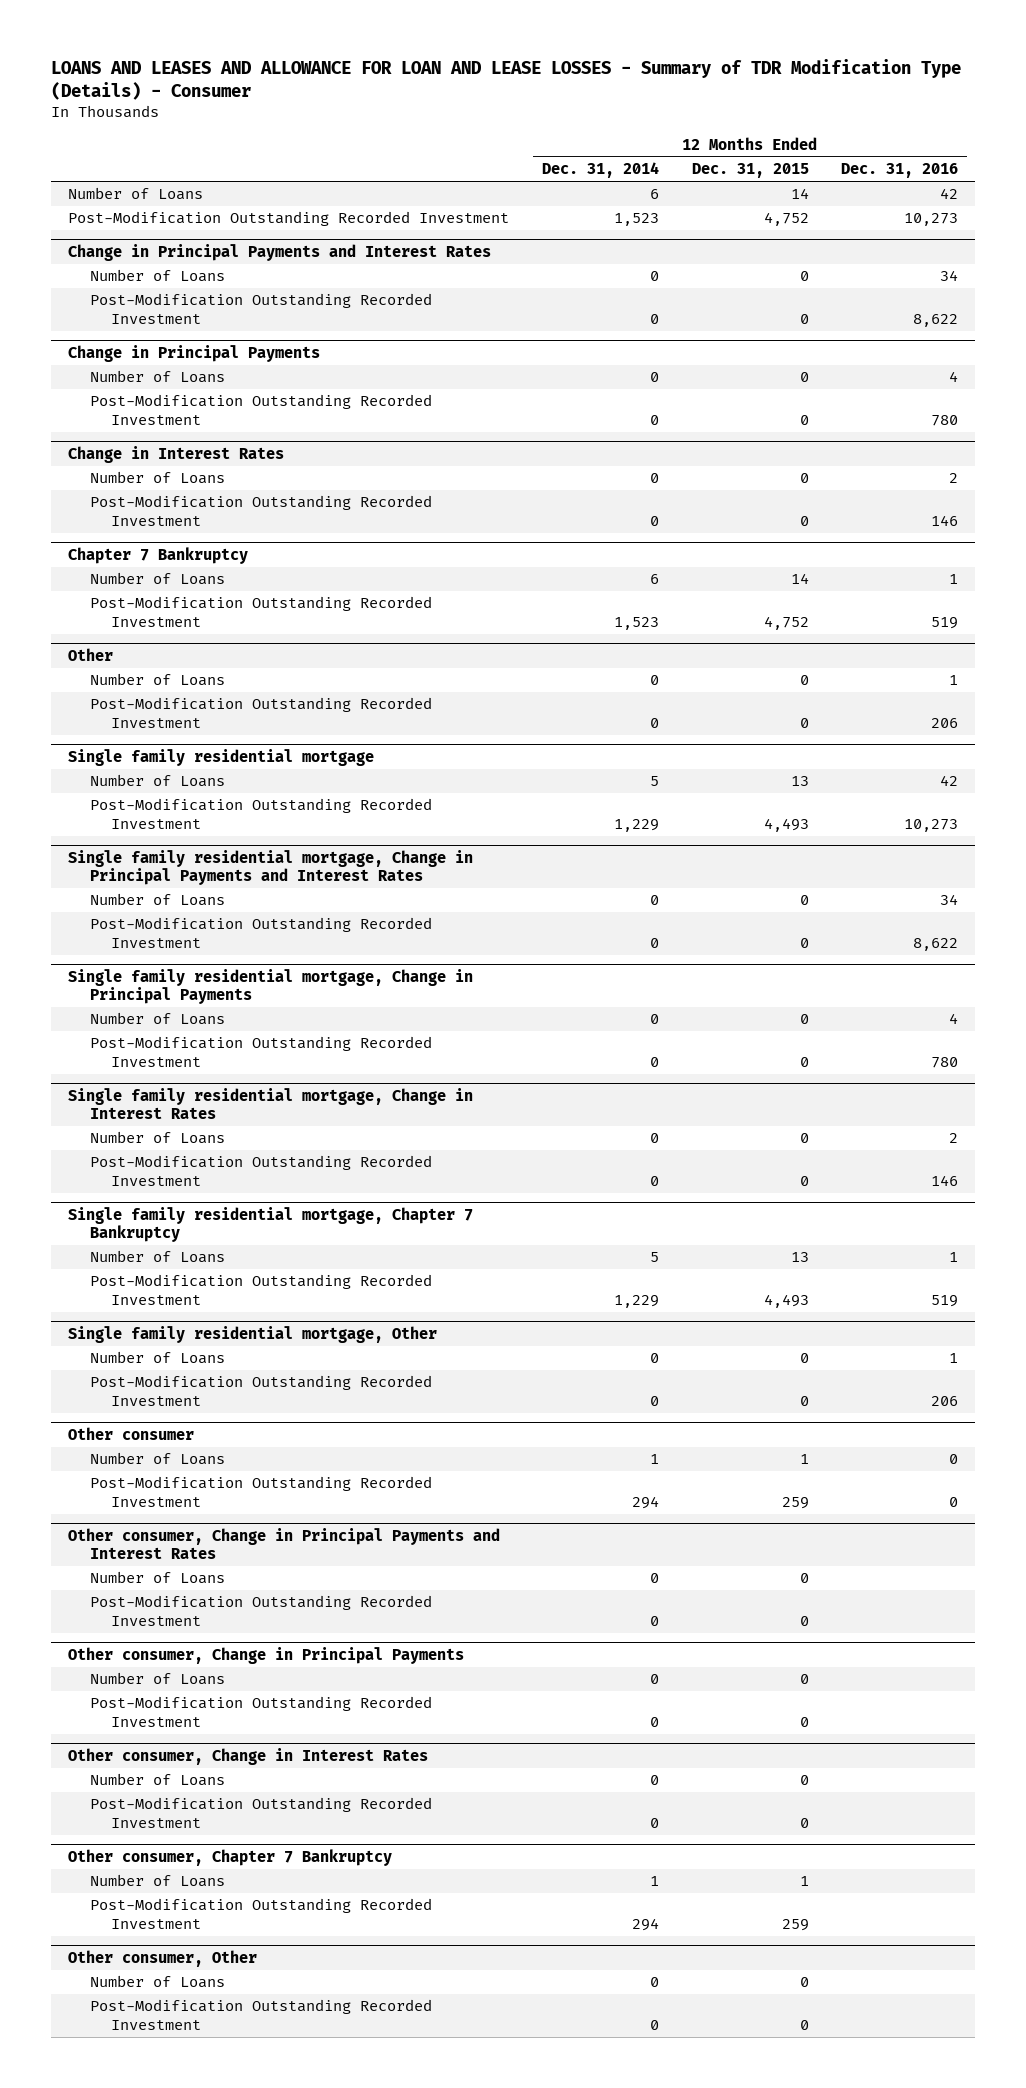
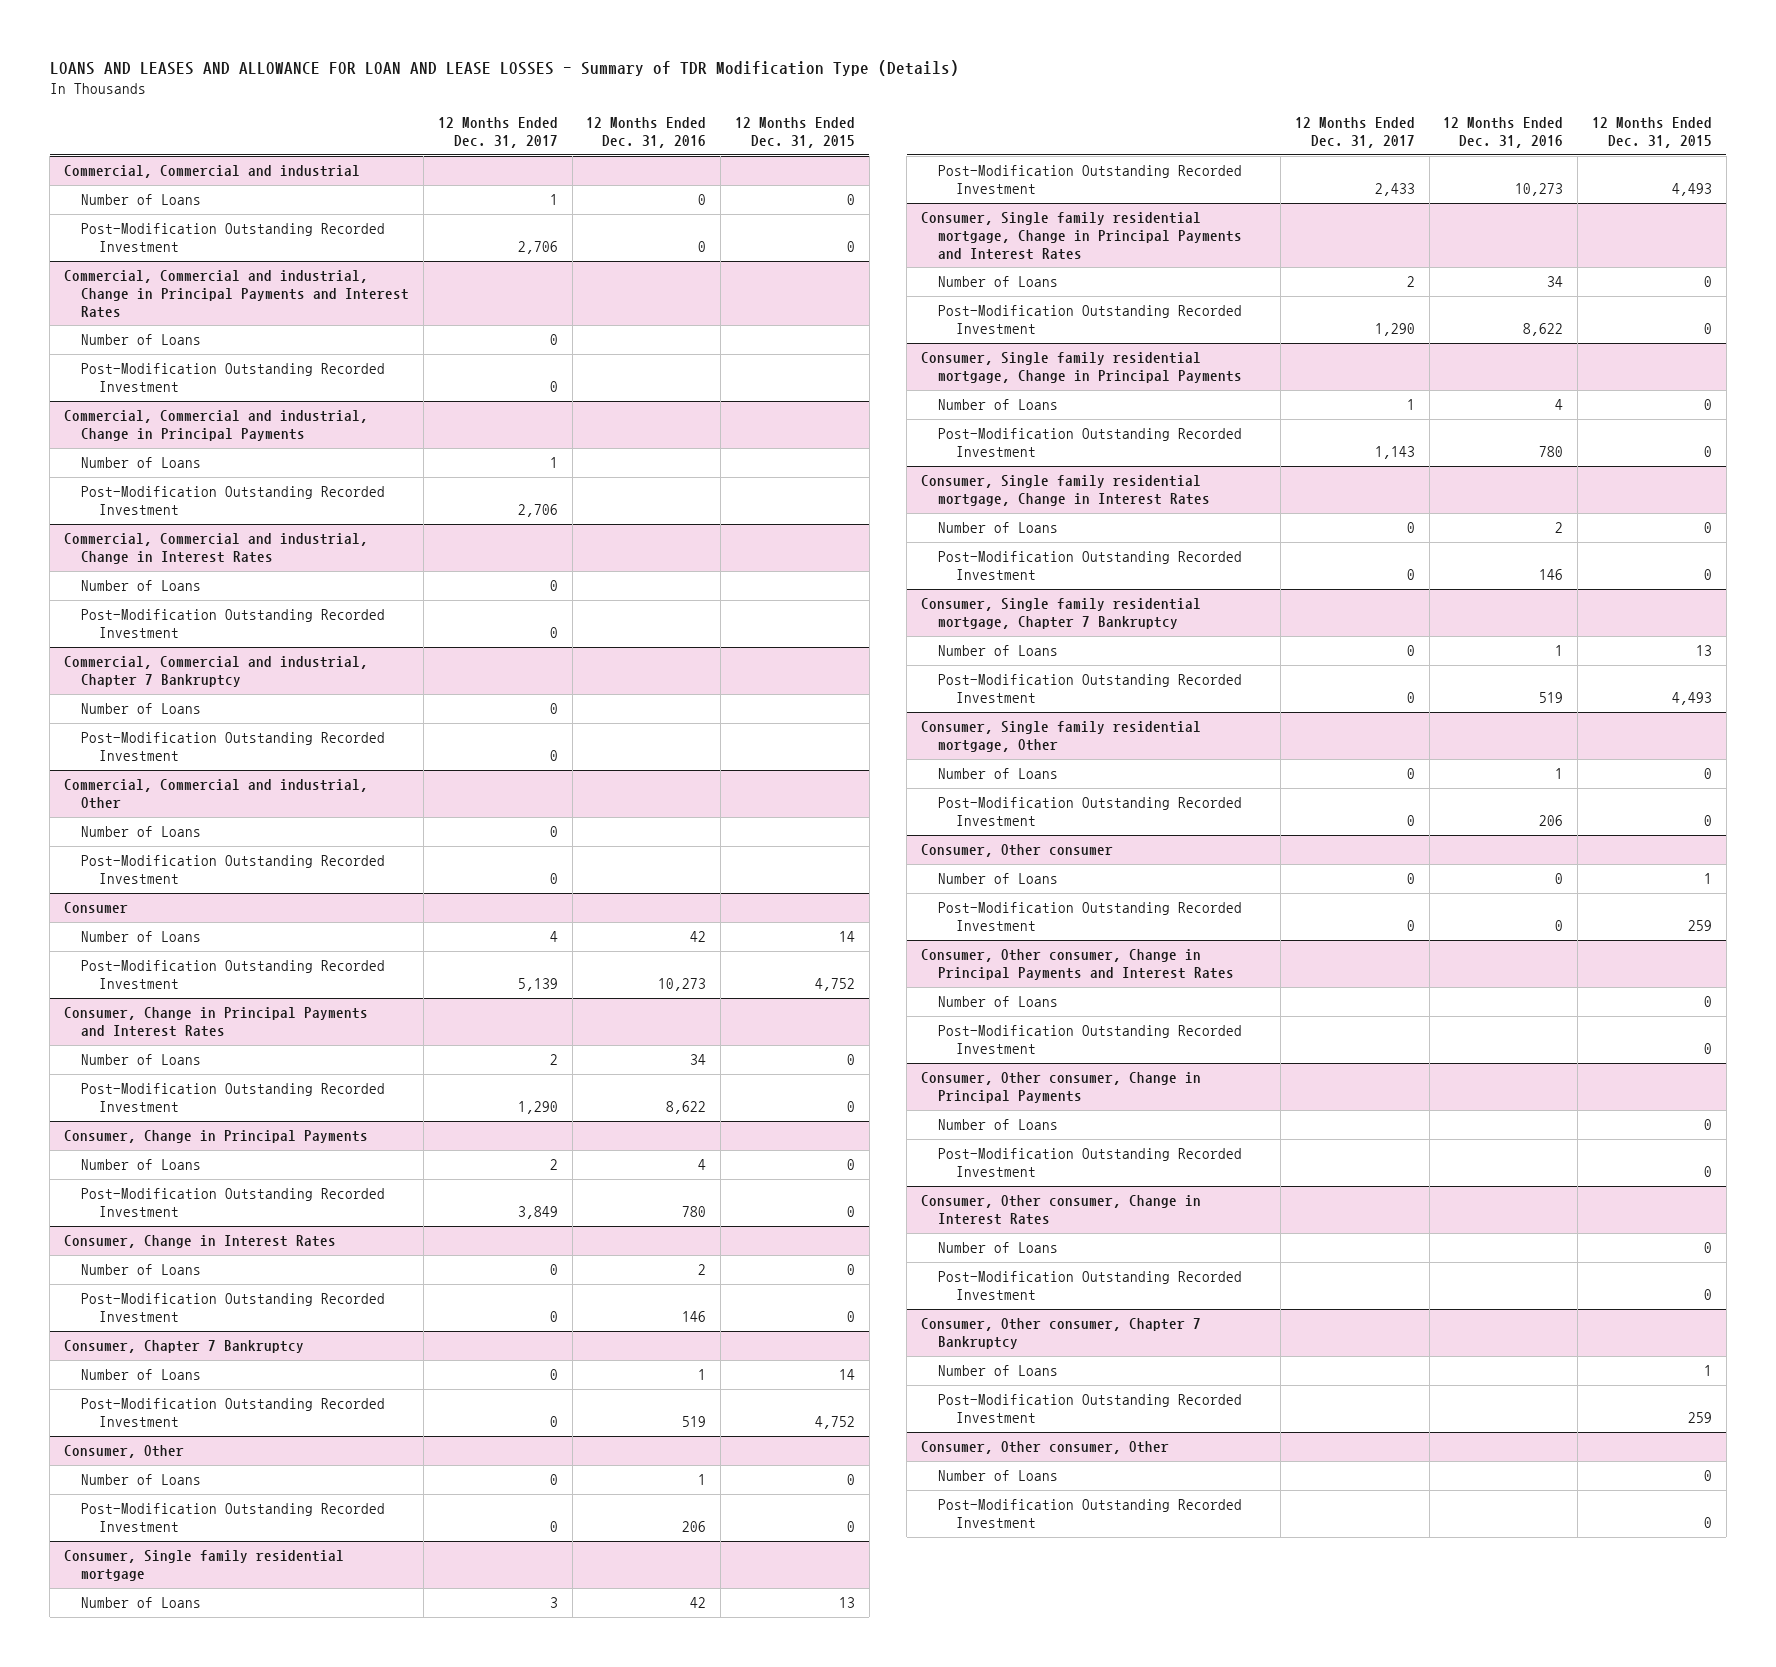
- LOANS AND LEASES AND ALLOWANCE FOR LOAN AND LEASE LOSSES - Summary of TDR Modification Type (Details) - Consumer
+ LOANS AND LEASES AND ALLOWANCE FOR LOAN AND LEASE LOSSES - Summary of TDR Modification Type (Details)
- | 12 Months Ended Dec. 31, 2014 | 12 Months Ended Dec. 31, 2015 | 12 Months Ended Dec. 31, 2016
+ | 12 Months Ended Dec. 31, 2017 | 12 Months Ended Dec. 31, 2016 | 12 Months Ended Dec. 31, 2015
+ Commercial, Commercial and industrial
+ Number of Loans | 1 | 0 | 0
+ Post-Modification Outstanding Recorded Investment | 2,706 | 0 | 0
+ Commercial, Commercial and industrial, Change in Principal Payments and Interest Rates
+ Number of Loans | 0 | |
+ Post-Modification Outstanding Recorded Investment | 0 | |
+ Commercial, Commercial and industrial, Change in Principal Payments
+ Number of Loans | 1 | |
+ Post-Modification Outstanding Recorded Investment | 2,706 | |
+ Commercial, Commercial and industrial, Change in Interest Rates
+ Number of Loans | 0 | |
+ Post-Modification Outstanding Recorded Investment | 0 | |
+ Commercial, Commercial and industrial, Chapter 7 Bankruptcy
+ Number of Loans | 0 | |
+ Post-Modification Outstanding Recorded Investment | 0 | |
+ Commercial, Commercial and industrial, Other
+ Number of Loans | 0 | |
+ Post-Modification Outstanding Recorded Investment | 0 | |
+ Consumer
- Change in Principal Payments and Interest Rates
+ Consumer, Change in Principal Payments and Interest Rates
- Change in Principal Payments
+ Consumer, Change in Principal Payments
- Change in Interest Rates
+ Consumer, Change in Interest Rates
- Chapter 7 Bankruptcy
+ Consumer, Chapter 7 Bankruptcy
- Other
+ Consumer, Other
- Single family residential mortgage
+ Consumer, Single family residential mortgage
- Single family residential mortgage, Change in Principal Payments and Interest Rates
+ Consumer, Single family residential mortgage, Change in Principal Payments and Interest Rates
- Single family residential mortgage, Change in Principal Payments
+ Consumer, Single family residential mortgage, Change in Principal Payments
- Single family residential mortgage, Change in Interest Rates
+ Consumer, Single family residential mortgage, Change in Interest Rates
- Single family residential mortgage, Chapter 7 Bankruptcy
+ Consumer, Single family residential mortgage, Chapter 7 Bankruptcy
- Single family residential mortgage, Other
+ Consumer, Single family residential mortgage, Other
- Other consumer
+ Consumer, Other consumer
- Other consumer, Change in Principal Payments and Interest Rates
+ Consumer, Other consumer, Change in Principal Payments and Interest Rates
- Other consumer, Change in Principal Payments
+ Consumer, Other consumer, Change in Principal Payments
- Other consumer, Change in Interest Rates
+ Consumer, Other consumer, Change in Interest Rates
- Other consumer, Chapter 7 Bankruptcy
+ Consumer, Other consumer, Chapter 7 Bankruptcy
- Other consumer, Other
+ Consumer, Other consumer, Other

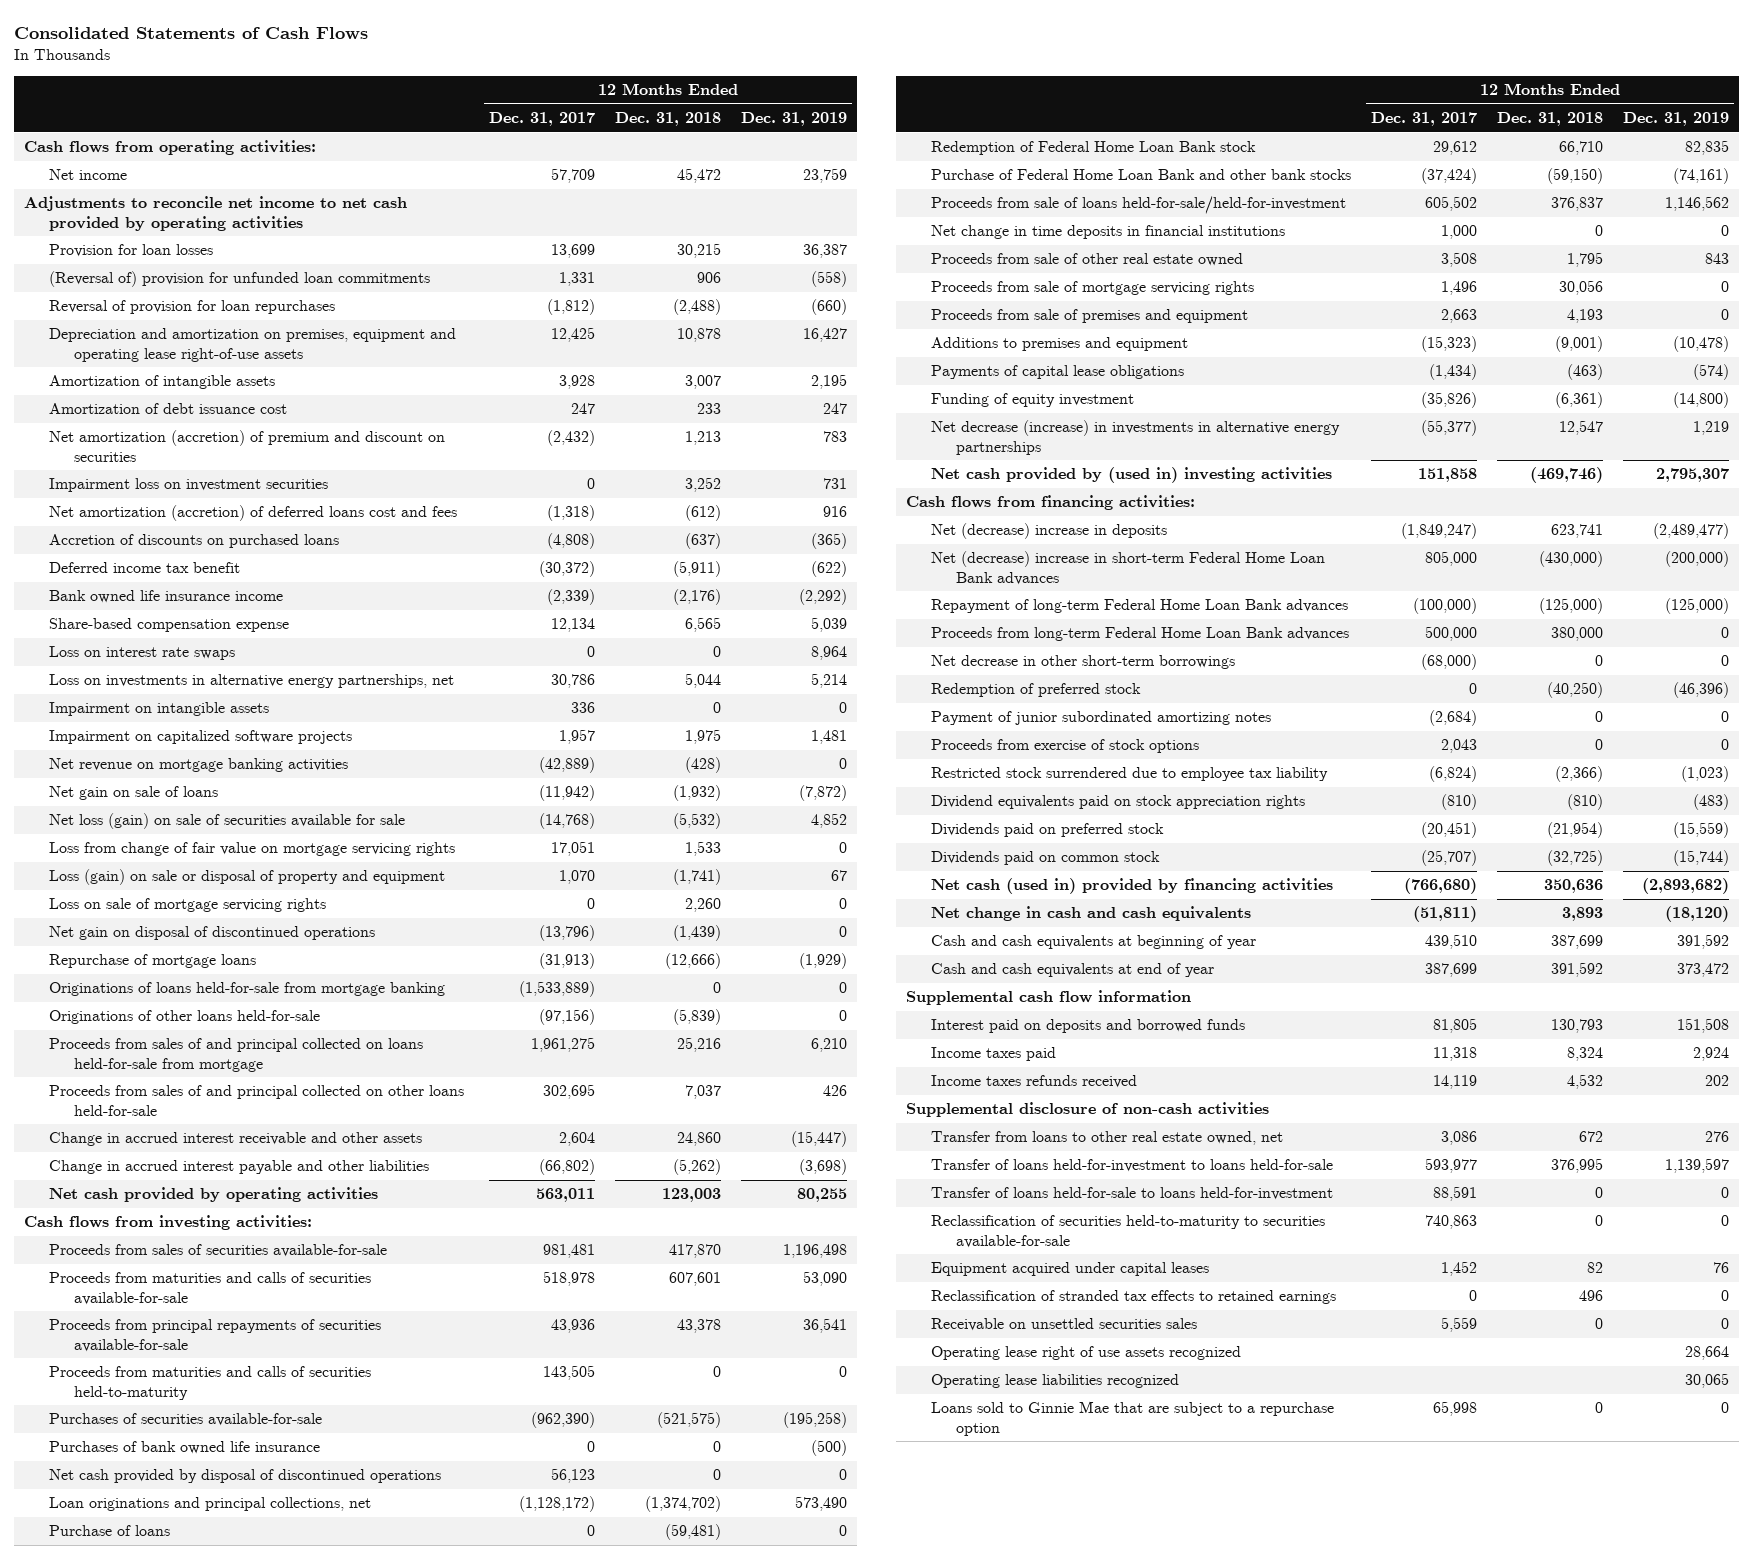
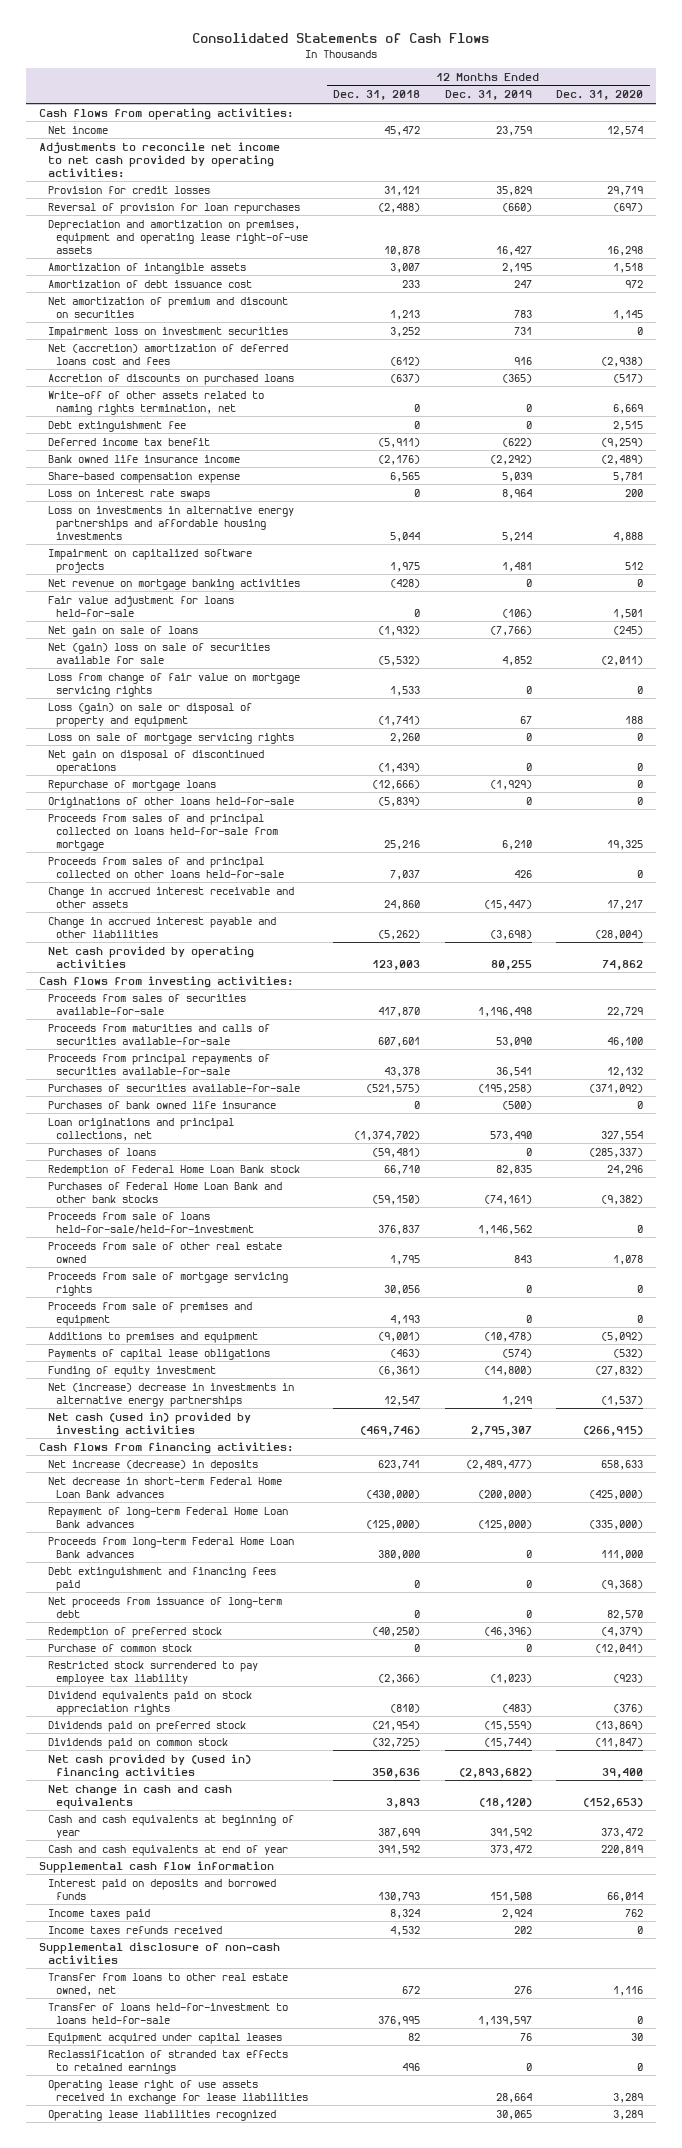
- | 12 Months Ended Dec. 31, 2017 | 12 Months Ended Dec. 31, 2018 | 12 Months Ended Dec. 31, 2019
+ | 12 Months Ended Dec. 31, 2018 | 12 Months Ended Dec. 31, 2019 | 12 Months Ended Dec. 31, 2020
- Adjustments to reconcile net income to net cash provided by operating activities
- Provision for loan losses | 13,699 | 30,215 | 36,387
- (Reversal of) provision for unfunded loan commitments | 1,331 | 906 | (558)
+ Adjustments to reconcile net income to net cash provided by operating activities:
+ Provision for credit losses | 31,121 | 35,829 | 29,719
- Net amortization (accretion) of premium and discount on securities | (2,432) | 1,213 | 783
+ Net amortization of premium and discount on securities | 1,213 | 783 | 1,145
- Net amortization (accretion) of deferred loans cost and fees | (1,318) | (612) | 916
+ Net (accretion) amortization of deferred loans cost and fees | (612) | 916 | (2,938)
+ Write-off of other assets related to naming rights termination, net | 0 | 0 | 6,669
+ Debt extinguishment fee | 0 | 0 | 2,515
- Loss on investments in alternative energy partnerships, net | 30,786 | 5,044 | 5,214
- Impairment on intangible assets | 336 | 0 | 0
+ Loss on investments in alternative energy partnerships and affordable housing investments | 5,044 | 5,214 | 4,888
- Net gain on sale of loans | (11,942) | (1,932) | (7,872)
- Net loss (gain) on sale of securities available for sale | (14,768) | (5,532) | 4,852
+ Fair value adjustment for loans held-for-sale | 0 | (106) | 1,501
+ Net gain on sale of loans | (1,932) | (7,766) | (245)
+ Net (gain) loss on sale of securities available for sale | (5,532) | 4,852 | (2,011)
- Originations of loans held-for-sale from mortgage banking | (1,533,889) | 0 | 0
- Proceeds from maturities and calls of securities held-to-maturity | 143,505 | 0 | 0
- Net cash provided by disposal of discontinued operations | 56,123 | 0 | 0
- Purchase of loans | 0 | (59,481) | 0
+ Purchases of loans | (59,481) | 0 | (285,337)
- Purchase of Federal Home Loan Bank and other bank stocks | (37,424) | (59,150) | (74,161)
+ Purchases of Federal Home Loan Bank and other bank stocks | (59,150) | (74,161) | (9,382)
- Net change in time deposits in financial institutions | 1,000 | 0 | 0
- Net decrease (increase) in investments in alternative energy partnerships | (55,377) | 12,547 | 1,219
- Net cash provided by (used in) investing activities | 151,858 | (469,746) | 2,795,307
+ Net (increase) decrease in investments in alternative energy partnerships | 12,547 | 1,219 | (1,537)
+ Net cash (used in) provided by investing activities | (469,746) | 2,795,307 | (266,915)
- Net (decrease) increase in deposits | (1,849,247) | 623,741 | (2,489,477)
- Net (decrease) increase in short-term Federal Home Loan Bank advances | 805,000 | (430,000) | (200,000)
+ Net increase (decrease) in deposits | 623,741 | (2,489,477) | 658,633
+ Net decrease in short-term Federal Home Loan Bank advances | (430,000) | (200,000) | (425,000)
- Net decrease in other short-term borrowings | (68,000) | 0 | 0
+ Debt extinguishment and financing fees paid | 0 | 0 | (9,368)
+ Net proceeds from issuance of long-term debt | 0 | 0 | 82,570
- Payment of junior subordinated amortizing notes | (2,684) | 0 | 0
- Proceeds from exercise of stock options | 2,043 | 0 | 0
- Restricted stock surrendered due to employee tax liability | (6,824) | (2,366) | (1,023)
+ Purchase of common stock | 0 | 0 | (12,041)
+ Restricted stock surrendered to pay employee tax liability | (2,366) | (1,023) | (923)
- Net cash (used in) provided by financing activities | (766,680) | 350,636 | (2,893,682)
+ Net cash provided by (used in) financing activities | 350,636 | (2,893,682) | 39,400
- Transfer of loans held-for-sale to loans held-for-investment | 88,591 | 0 | 0
- Reclassification of securities held-to-maturity to securities available-for-sale | 740,863 | 0 | 0
- Receivable on unsettled securities sales | 5,559 | 0 | 0
- Operating lease right of use assets recognized | | | 28,664
+ Operating lease right of use assets received in exchange for lease liabilities | | 28,664 | 3,289
- Loans sold to Ginnie Mae that are subject to a repurchase option | 65,998 | 0 | 0

